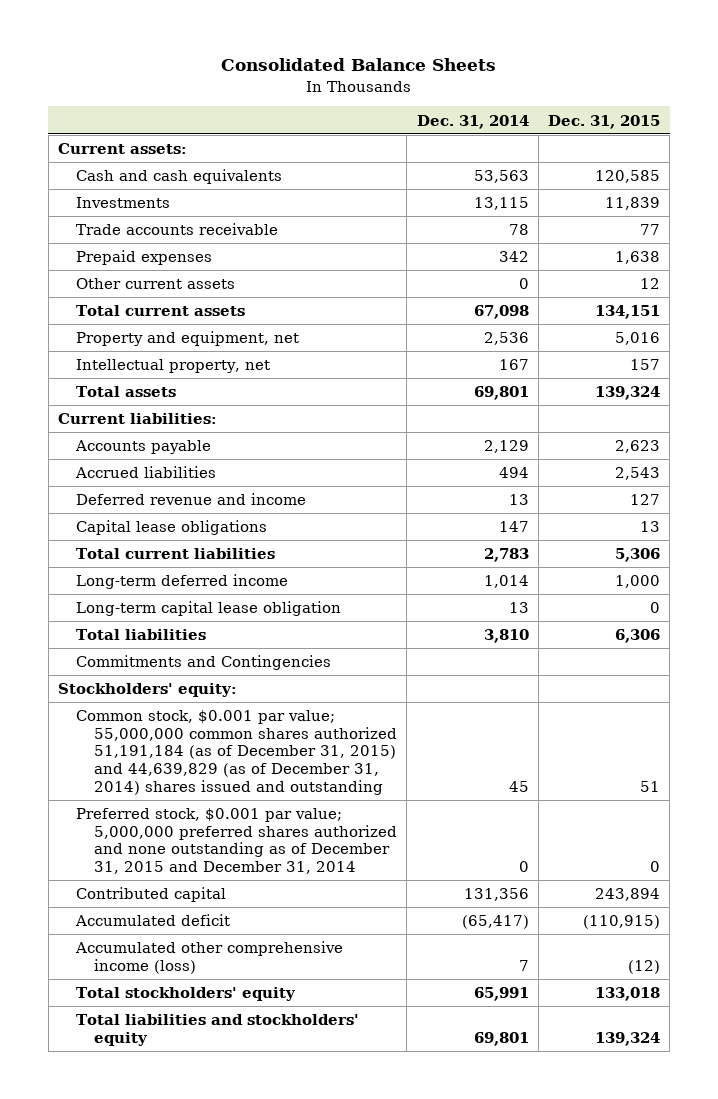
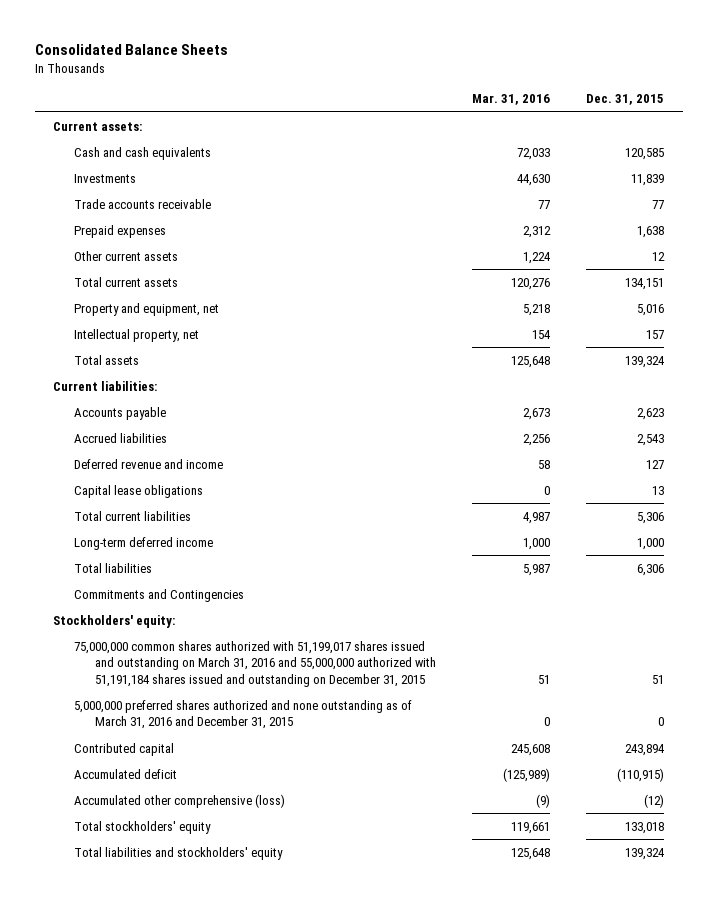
- | Dec. 31, 2014 | Dec. 31, 2015
+ | Mar. 31, 2016 | Dec. 31, 2015
- Long-term capital lease obligation | 13 | 0
- Common stock, $0.001 par value; 55,000,000 common shares authorized 51,191,184 (as of December 31, 2015) and 44,639,829 (as of December 31, 2014) shares issued and outstanding | 45 | 51
- Preferred stock, $0.001 par value; 5,000,000 preferred shares authorized and none outstanding as of December 31, 2015 and December 31, 2014 | 0 | 0
+ 75,000,000 common shares authorized with 51,199,017 shares issued and outstanding on March 31, 2016 and 55,000,000 authorized with 51,191,184 shares issued and outstanding on December 31, 2015 | 51 | 51
+ 5,000,000 preferred shares authorized and none outstanding as of March 31, 2016 and December 31, 2015 | 0 | 0
- Accumulated other comprehensive income (loss) | 7 | (12)
+ Accumulated other comprehensive (loss) | (9) | (12)

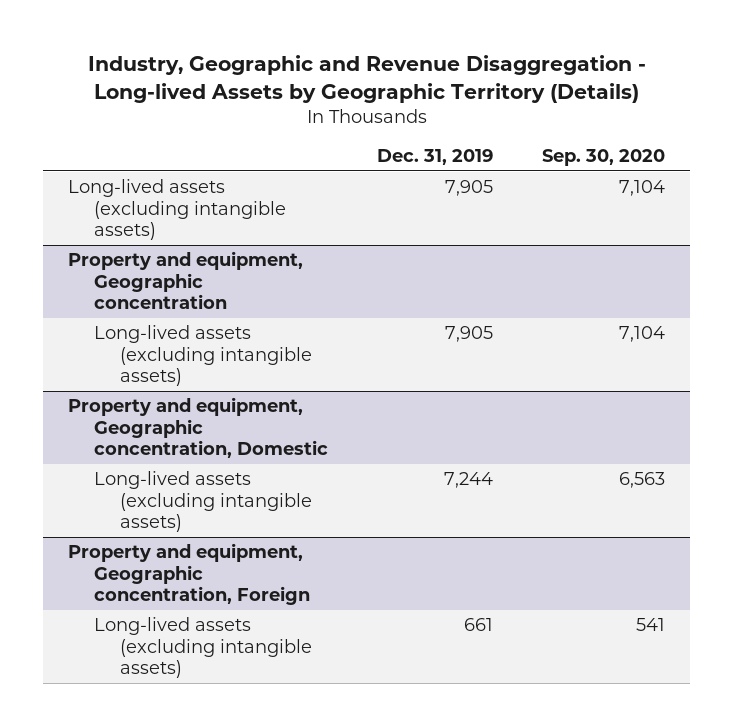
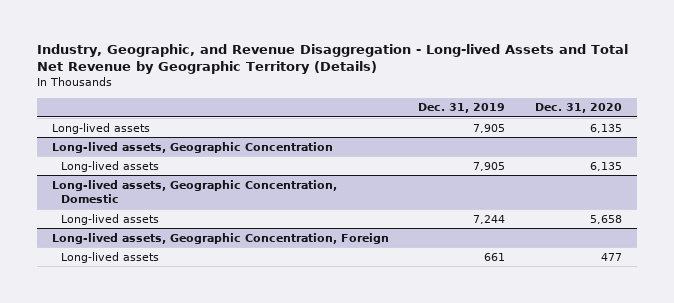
- Industry, Geographic and Revenue Disaggregation - Long-lived Assets by Geographic Territory (Details)
+ Industry, Geographic, and Revenue Disaggregation - Long-lived Assets and Total Net Revenue by Geographic Territory (Details)
- | Dec. 31, 2019 | Sep. 30, 2020
+ | Dec. 31, 2019 | Dec. 31, 2020
- Long-lived assets (excluding intangible assets) | 7,905 | 7,104
- Property and equipment, Geographic concentration
- Long-lived assets (excluding intangible assets) | 7,905 | 7,104
- Property and equipment, Geographic concentration, Domestic
- Long-lived assets (excluding intangible assets) | 7,244 | 6,563
- Property and equipment, Geographic concentration, Foreign
- Long-lived assets (excluding intangible assets) | 661 | 541
+ Long-lived assets | 7,905 | 6,135
+ Long-lived assets, Geographic Concentration
+ Long-lived assets | 7,905 | 6,135
+ Long-lived assets, Geographic Concentration, Domestic
+ Long-lived assets | 7,244 | 5,658
+ Long-lived assets, Geographic Concentration, Foreign
+ Long-lived assets | 661 | 477

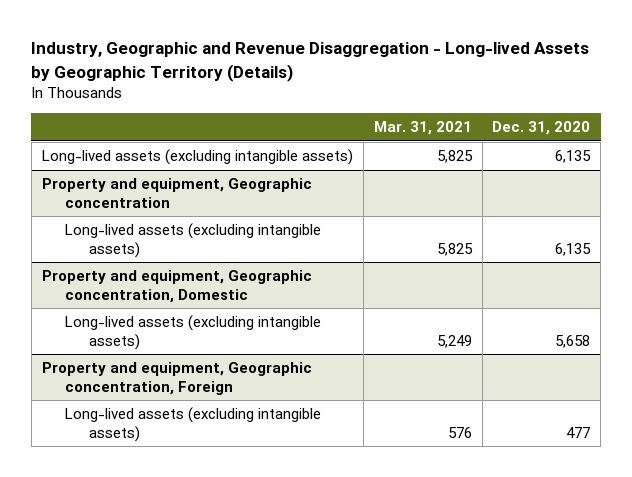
- Industry, Geographic, and Revenue Disaggregation - Long-lived Assets and Total Net Revenue by Geographic Territory (Details)
+ Industry, Geographic and Revenue Disaggregation - Long-lived Assets by Geographic Territory (Details)
- | Dec. 31, 2019 | Dec. 31, 2020
+ | Mar. 31, 2021 | Dec. 31, 2020
- Long-lived assets | 7,905 | 6,135
- Long-lived assets, Geographic Concentration
- Long-lived assets | 7,905 | 6,135
- Long-lived assets, Geographic Concentration, Domestic
- Long-lived assets | 7,244 | 5,658
- Long-lived assets, Geographic Concentration, Foreign
- Long-lived assets | 661 | 477
+ Long-lived assets (excluding intangible assets) | 5,825 | 6,135
+ Property and equipment, Geographic concentration
+ Long-lived assets (excluding intangible assets) | 5,825 | 6,135
+ Property and equipment, Geographic concentration, Domestic
+ Long-lived assets (excluding intangible assets) | 5,249 | 5,658
+ Property and equipment, Geographic concentration, Foreign
+ Long-lived assets (excluding intangible assets) | 576 | 477

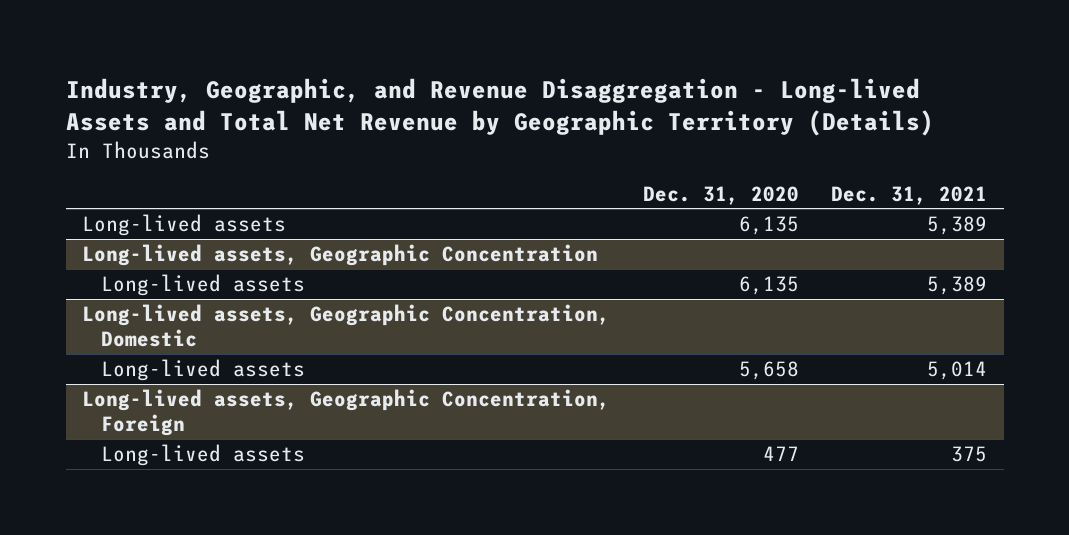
- Industry, Geographic and Revenue Disaggregation - Long-lived Assets by Geographic Territory (Details)
+ Industry, Geographic, and Revenue Disaggregation - Long-lived Assets and Total Net Revenue by Geographic Territory (Details)
- | Mar. 31, 2021 | Dec. 31, 2020
+ | Dec. 31, 2020 | Dec. 31, 2021
- Long-lived assets (excluding intangible assets) | 5,825 | 6,135
- Property and equipment, Geographic concentration
- Long-lived assets (excluding intangible assets) | 5,825 | 6,135
- Property and equipment, Geographic concentration, Domestic
- Long-lived assets (excluding intangible assets) | 5,249 | 5,658
- Property and equipment, Geographic concentration, Foreign
- Long-lived assets (excluding intangible assets) | 576 | 477
+ Long-lived assets | 6,135 | 5,389
+ Long-lived assets, Geographic Concentration
+ Long-lived assets | 6,135 | 5,389
+ Long-lived assets, Geographic Concentration, Domestic
+ Long-lived assets | 5,658 | 5,014
+ Long-lived assets, Geographic Concentration, Foreign
+ Long-lived assets | 477 | 375

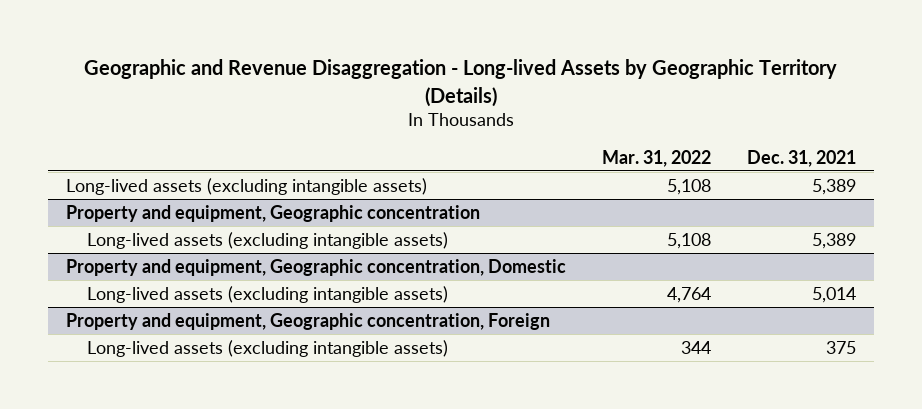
- Industry, Geographic, and Revenue Disaggregation - Long-lived Assets and Total Net Revenue by Geographic Territory (Details)
+ Geographic and Revenue Disaggregation - Long-lived Assets by Geographic Territory (Details)
- | Dec. 31, 2020 | Dec. 31, 2021
+ | Mar. 31, 2022 | Dec. 31, 2021
- Long-lived assets | 6,135 | 5,389
- Long-lived assets, Geographic Concentration
- Long-lived assets | 6,135 | 5,389
- Long-lived assets, Geographic Concentration, Domestic
- Long-lived assets | 5,658 | 5,014
- Long-lived assets, Geographic Concentration, Foreign
- Long-lived assets | 477 | 375
+ Long-lived assets (excluding intangible assets) | 5,108 | 5,389
+ Property and equipment, Geographic concentration
+ Long-lived assets (excluding intangible assets) | 5,108 | 5,389
+ Property and equipment, Geographic concentration, Domestic
+ Long-lived assets (excluding intangible assets) | 4,764 | 5,014
+ Property and equipment, Geographic concentration, Foreign
+ Long-lived assets (excluding intangible assets) | 344 | 375

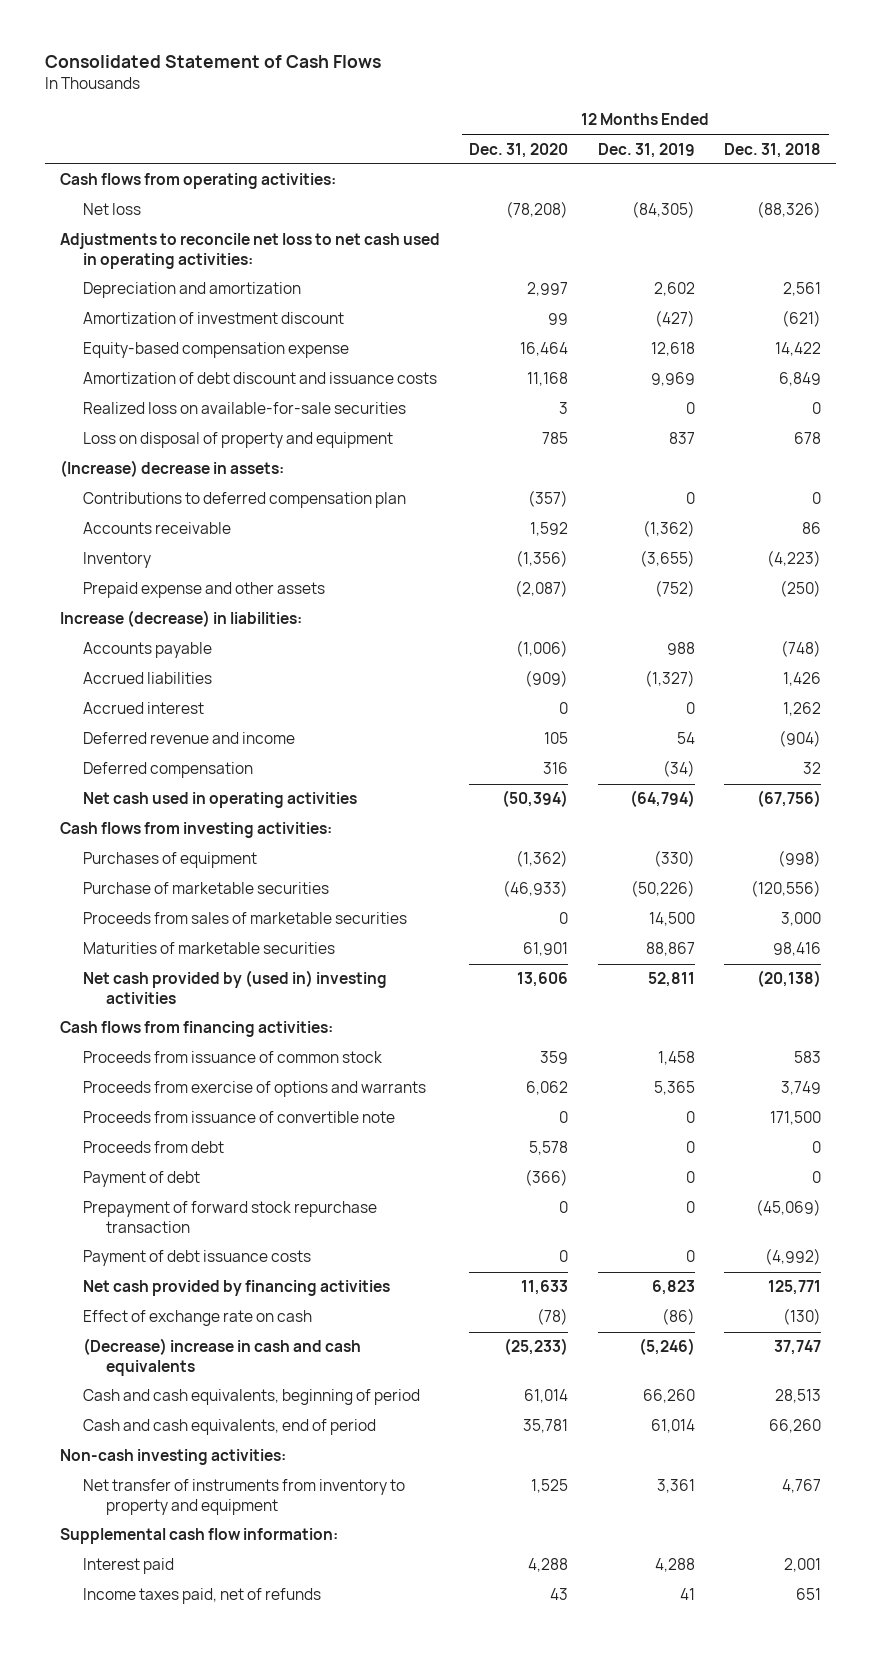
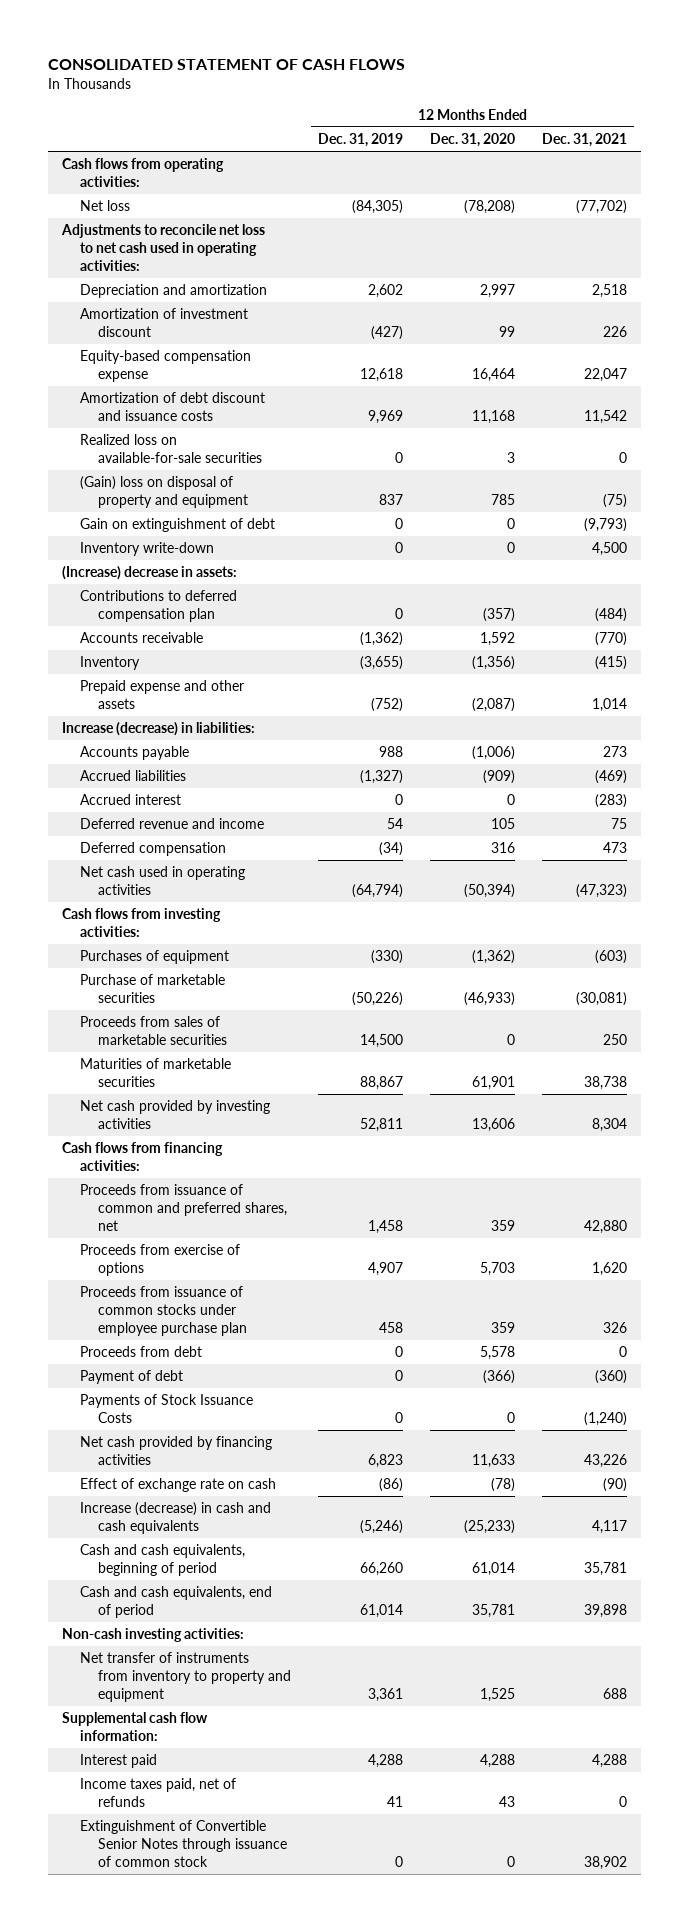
- Consolidated Statement of Cash Flows
+ CONSOLIDATED STATEMENT OF CASH FLOWS
- | 12 Months Ended Dec. 31, 2020 | 12 Months Ended Dec. 31, 2019 | 12 Months Ended Dec. 31, 2018
+ | 12 Months Ended Dec. 31, 2019 | 12 Months Ended Dec. 31, 2020 | 12 Months Ended Dec. 31, 2021
- Loss on disposal of property and equipment | 785 | 837 | 678
+ (Gain) loss on disposal of property and equipment | 837 | 785 | (75)
+ Gain on extinguishment of debt | 0 | 0 | (9,793)
+ Inventory write-down | 0 | 0 | 4,500
- Net cash provided by (used in) investing activities | 13,606 | 52,811 | (20,138)
+ Net cash provided by investing activities | 52,811 | 13,606 | 8,304
- Proceeds from issuance of common stock | 359 | 1,458 | 583
- Proceeds from exercise of options and warrants | 6,062 | 5,365 | 3,749
- Proceeds from issuance of convertible note | 0 | 0 | 171,500
+ Proceeds from issuance of common and preferred shares, net | 1,458 | 359 | 42,880
+ Proceeds from exercise of options | 4,907 | 5,703 | 1,620
+ Proceeds from issuance of common stocks under employee purchase plan | 458 | 359 | 326
- Prepayment of forward stock repurchase transaction | 0 | 0 | (45,069)
- Payment of debt issuance costs | 0 | 0 | (4,992)
+ Payments of Stock Issuance Costs | 0 | 0 | (1,240)
- (Decrease) increase in cash and cash equivalents | (25,233) | (5,246) | 37,747
+ Increase (decrease) in cash and cash equivalents | (5,246) | (25,233) | 4,117
+ Extinguishment of Convertible Senior Notes through issuance of common stock | 0 | 0 | 38,902

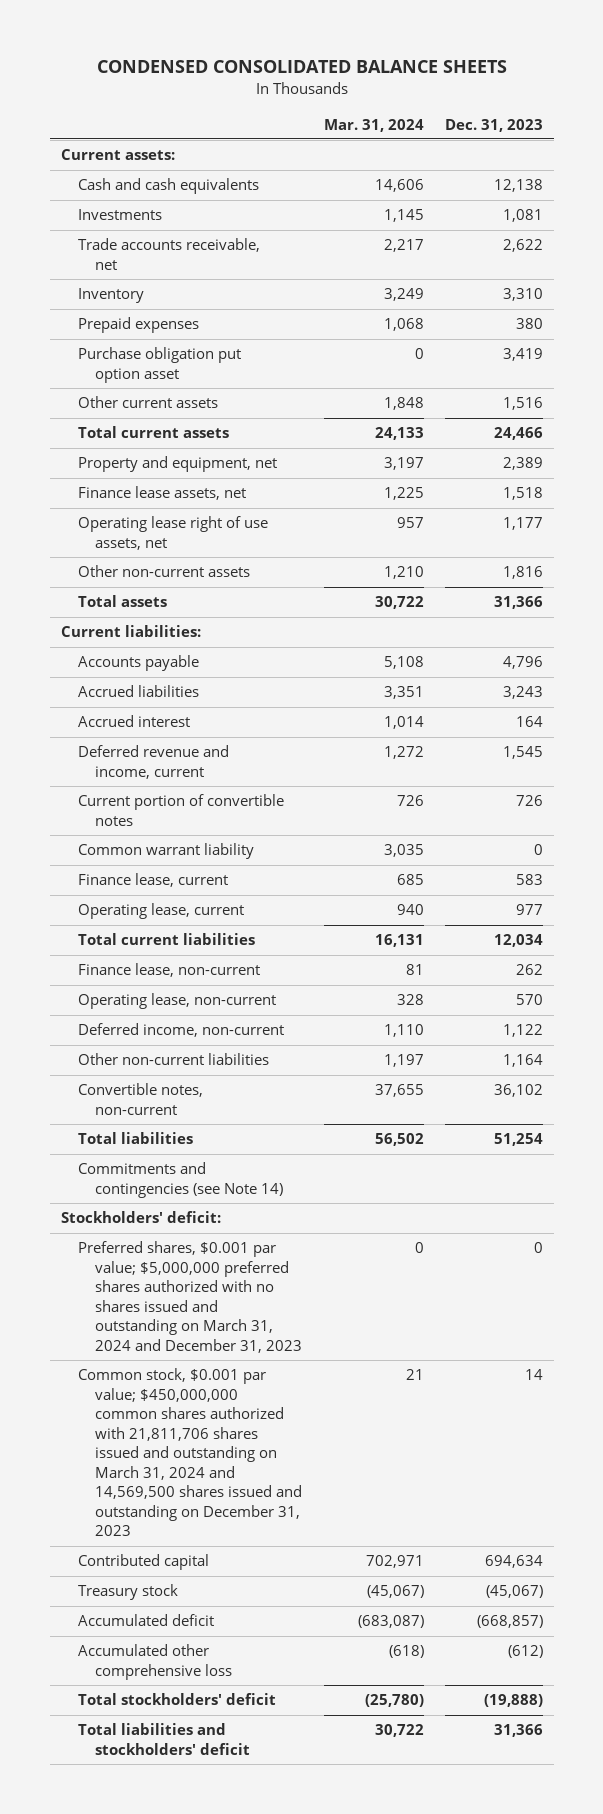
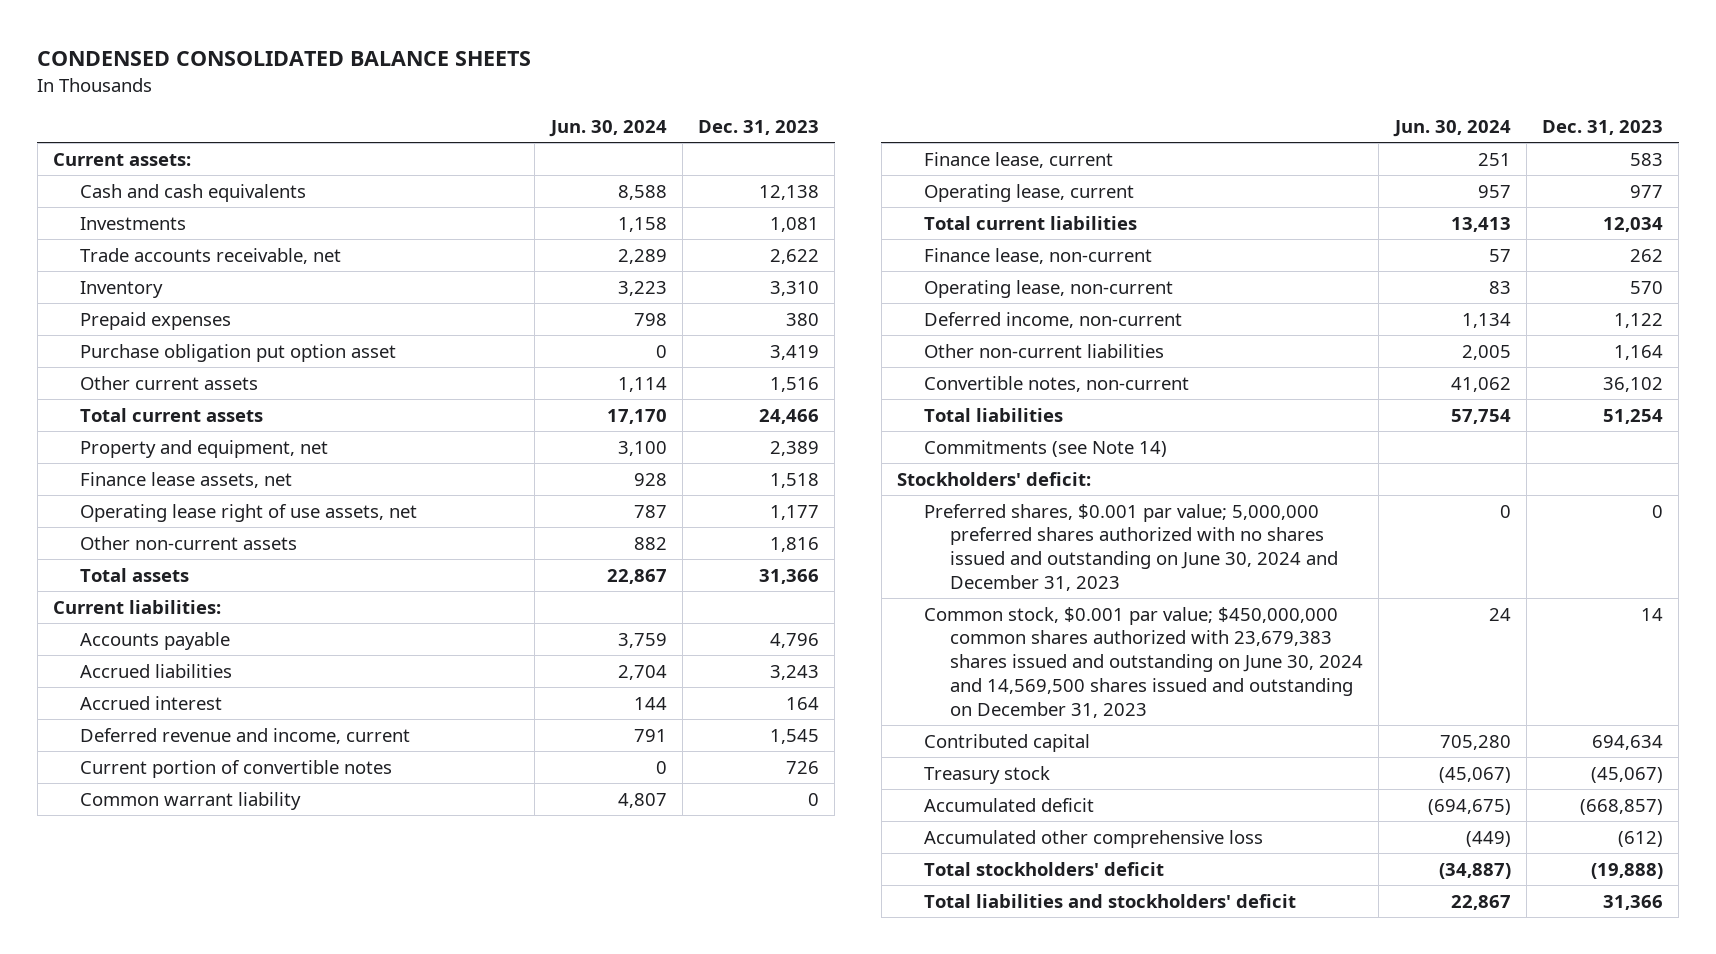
- | Mar. 31, 2024 | Dec. 31, 2023
+ | Jun. 30, 2024 | Dec. 31, 2023
- Commitments and contingencies (see Note 14)
+ Commitments (see Note 14)
- Preferred shares, $0.001 par value; $5,000,000 preferred shares authorized with no shares issued and outstanding on March 31, 2024 and December 31, 2023 | 0 | 0
- Common stock, $0.001 par value; $450,000,000 common shares authorized with 21,811,706 shares issued and outstanding on March 31, 2024 and 14,569,500 shares issued and outstanding on December 31, 2023 | 21 | 14
+ Preferred shares, $0.001 par value; 5,000,000 preferred shares authorized with no shares issued and outstanding on June 30, 2024 and December 31, 2023 | 0 | 0
+ Common stock, $0.001 par value; $450,000,000 common shares authorized with 23,679,383 shares issued and outstanding on June 30, 2024 and 14,569,500 shares issued and outstanding on December 31, 2023 | 24 | 14

